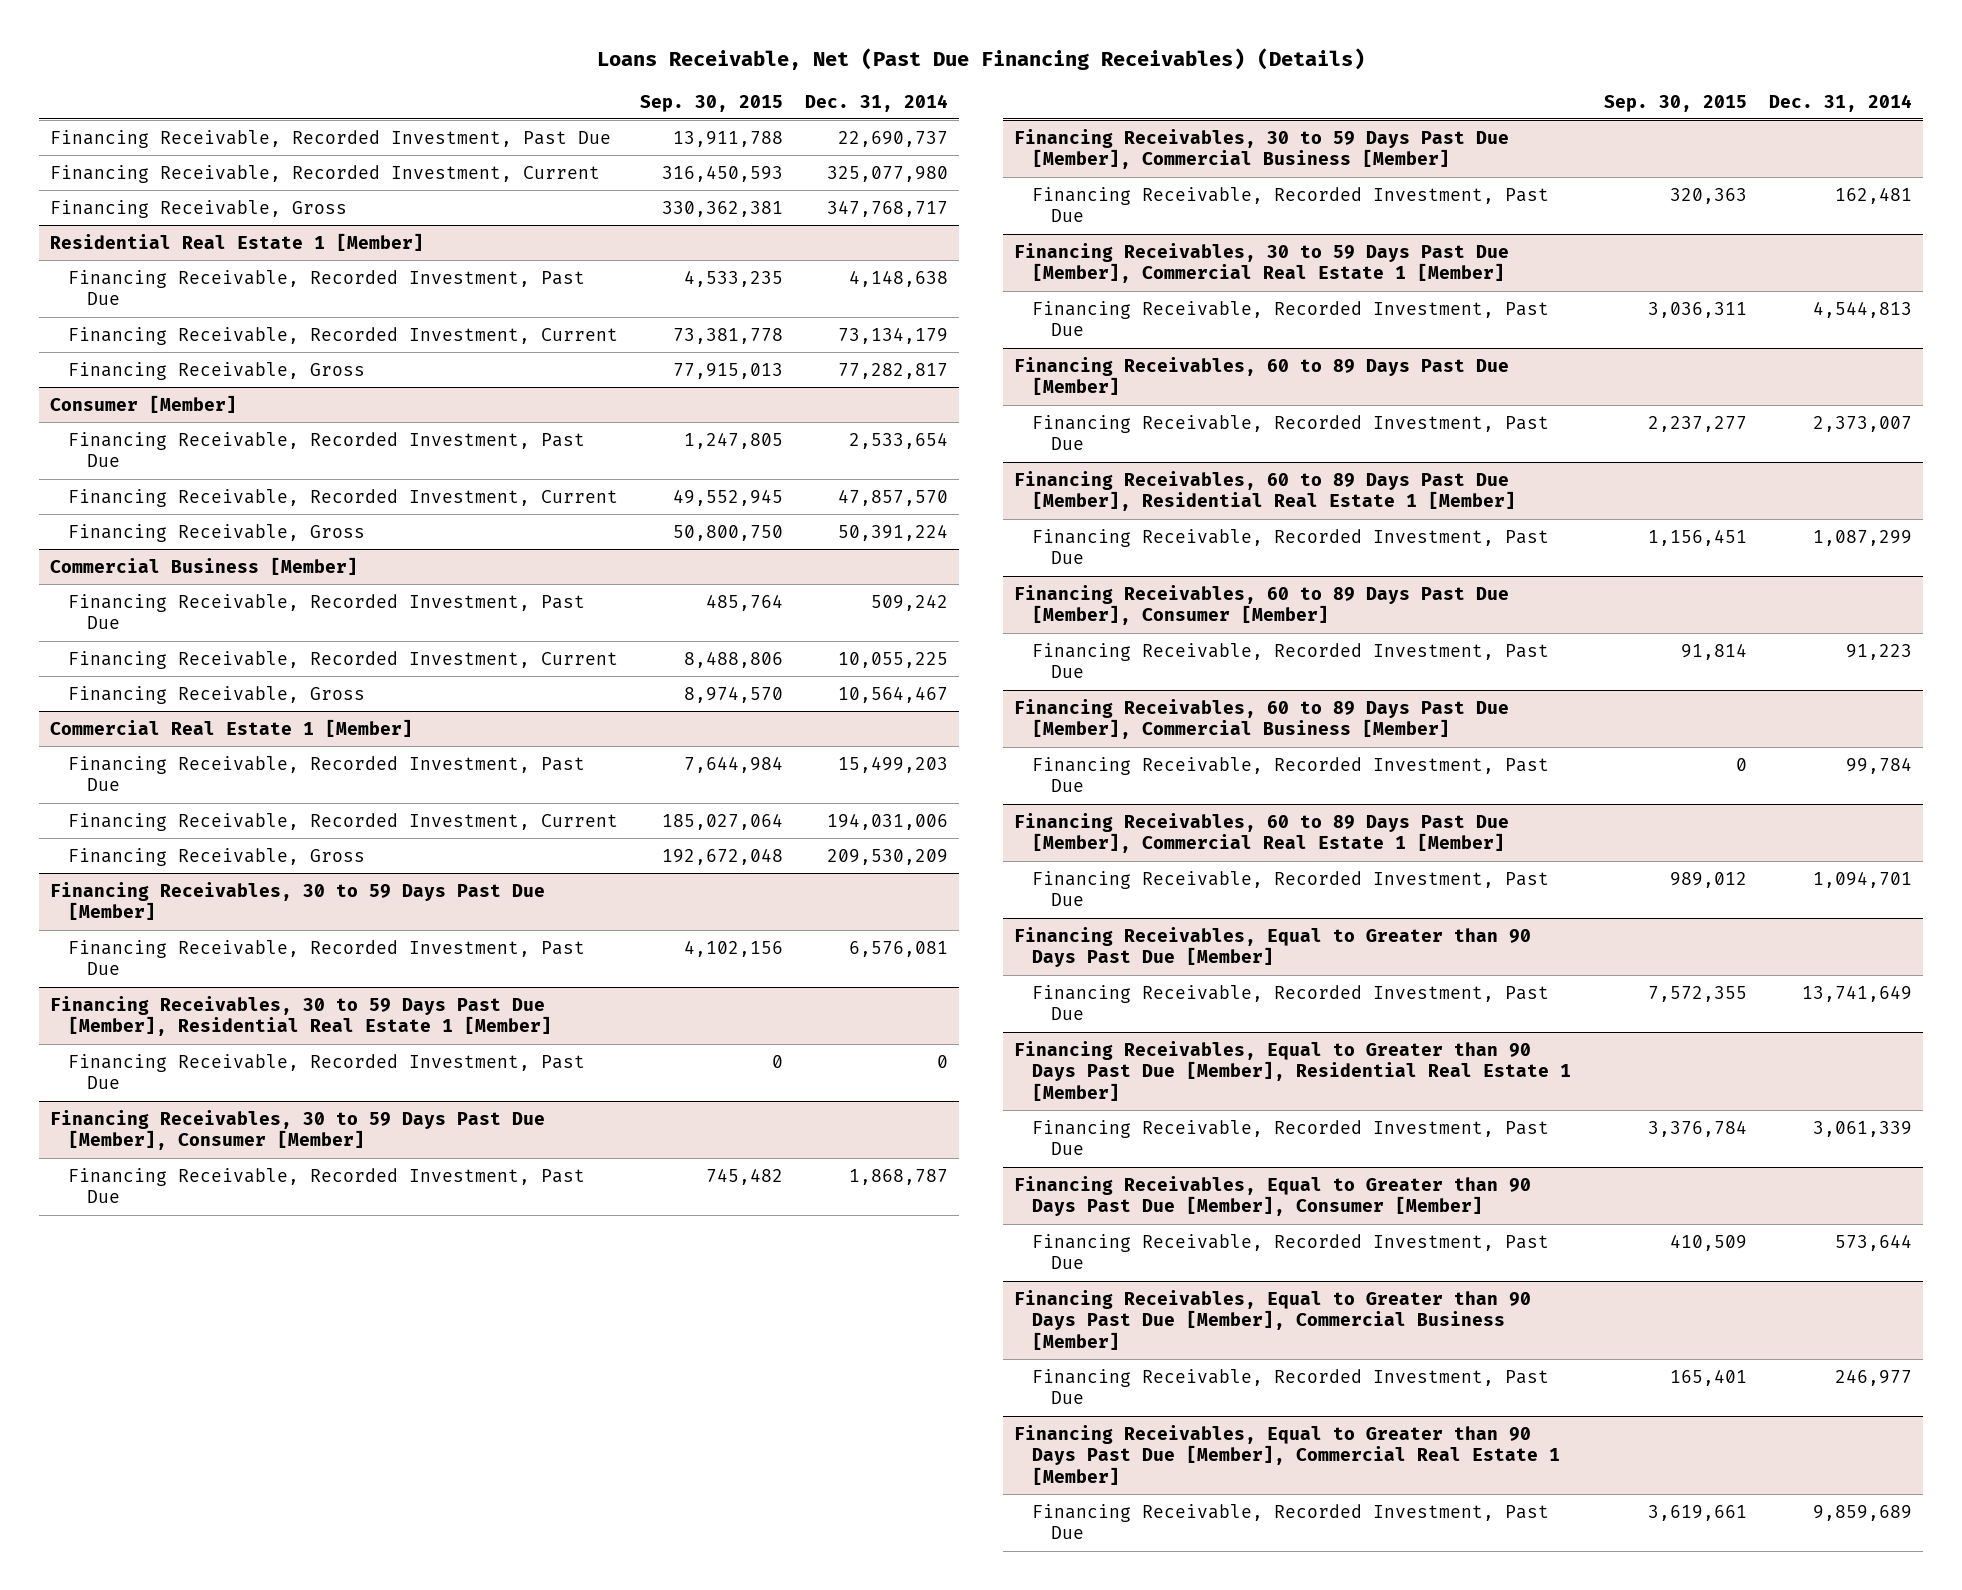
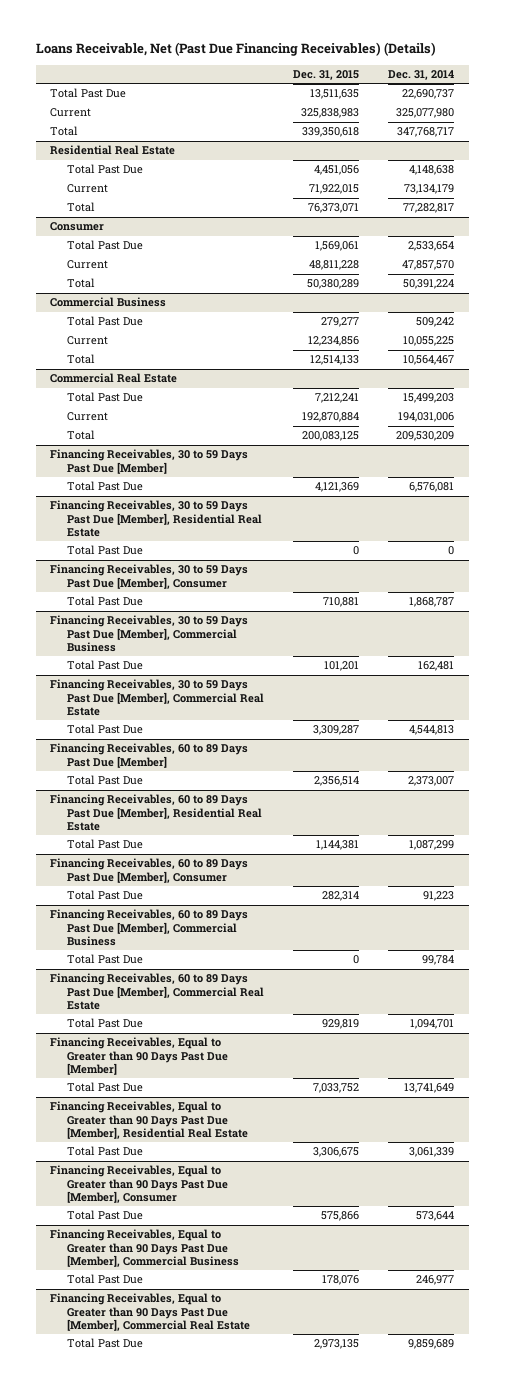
- | Sep. 30, 2015 | Dec. 31, 2014
+ | Dec. 31, 2015 | Dec. 31, 2014
- Financing Receivable, Recorded Investment, Past Due | 13,911,788 | 22,690,737
- Financing Receivable, Recorded Investment, Current | 316,450,593 | 325,077,980
- Financing Receivable, Gross | 330,362,381 | 347,768,717
- Residential Real Estate 1 [Member]
- Financing Receivable, Recorded Investment, Past Due | 4,533,235 | 4,148,638
- Financing Receivable, Recorded Investment, Current | 73,381,778 | 73,134,179
- Financing Receivable, Gross | 77,915,013 | 77,282,817
- Consumer [Member]
- Financing Receivable, Recorded Investment, Past Due | 1,247,805 | 2,533,654
- Financing Receivable, Recorded Investment, Current | 49,552,945 | 47,857,570
- Financing Receivable, Gross | 50,800,750 | 50,391,224
- Commercial Business [Member]
- Financing Receivable, Recorded Investment, Past Due | 485,764 | 509,242
- Financing Receivable, Recorded Investment, Current | 8,488,806 | 10,055,225
- Financing Receivable, Gross | 8,974,570 | 10,564,467
- Commercial Real Estate 1 [Member]
- Financing Receivable, Recorded Investment, Past Due | 7,644,984 | 15,499,203
- Financing Receivable, Recorded Investment, Current | 185,027,064 | 194,031,006
- Financing Receivable, Gross | 192,672,048 | 209,530,209
+ Total Past Due | 13,511,635 | 22,690,737
+ Current | 325,838,983 | 325,077,980
+ Total | 339,350,618 | 347,768,717
+ Residential Real Estate
+ Total Past Due | 4,451,056 | 4,148,638
+ Current | 71,922,015 | 73,134,179
+ Total | 76,373,071 | 77,282,817
+ Consumer
+ Total Past Due | 1,569,061 | 2,533,654
+ Current | 48,811,228 | 47,857,570
+ Total | 50,380,289 | 50,391,224
+ Commercial Business
+ Total Past Due | 279,277 | 509,242
+ Current | 12,234,856 | 10,055,225
+ Total | 12,514,133 | 10,564,467
+ Commercial Real Estate
+ Total Past Due | 7,212,241 | 15,499,203
+ Current | 192,870,884 | 194,031,006
+ Total | 200,083,125 | 209,530,209
@ Financing Receivables, 30 to 59 Days Past Due [Member]
- Financing Receivable, Recorded Investment, Past Due | 4,102,156 | 6,576,081
- Financing Receivables, 30 to 59 Days Past Due [Member], Residential Real Estate 1 [Member]
- Financing Receivable, Recorded Investment, Past Due | 0 | 0
- Financing Receivables, 30 to 59 Days Past Due [Member], Consumer [Member]
- Financing Receivable, Recorded Investment, Past Due | 745,482 | 1,868,787
- Financing Receivables, 30 to 59 Days Past Due [Member], Commercial Business [Member]
- Financing Receivable, Recorded Investment, Past Due | 320,363 | 162,481
- Financing Receivables, 30 to 59 Days Past Due [Member], Commercial Real Estate 1 [Member]
- Financing Receivable, Recorded Investment, Past Due | 3,036,311 | 4,544,813
@ Financing Receivables, 30 to 59 Days Past Due [Member]
+ Total Past Due | 4,121,369 | 6,576,081
+ Financing Receivables, 30 to 59 Days Past Due [Member], Residential Real Estate
+ Total Past Due | 0 | 0
+ Financing Receivables, 30 to 59 Days Past Due [Member], Consumer
+ Total Past Due | 710,881 | 1,868,787
+ Financing Receivables, 30 to 59 Days Past Due [Member], Commercial Business
+ Total Past Due | 101,201 | 162,481
+ Financing Receivables, 30 to 59 Days Past Due [Member], Commercial Real Estate
+ Total Past Due | 3,309,287 | 4,544,813
@ Financing Receivables, 60 to 89 Days Past Due [Member]
- Financing Receivable, Recorded Investment, Past Due | 2,237,277 | 2,373,007
- Financing Receivables, 60 to 89 Days Past Due [Member], Residential Real Estate 1 [Member]
- Financing Receivable, Recorded Investment, Past Due | 1,156,451 | 1,087,299
- Financing Receivables, 60 to 89 Days Past Due [Member], Consumer [Member]
- Financing Receivable, Recorded Investment, Past Due | 91,814 | 91,223
- Financing Receivables, 60 to 89 Days Past Due [Member], Commercial Business [Member]
- Financing Receivable, Recorded Investment, Past Due | 0 | 99,784
- Financing Receivables, 60 to 89 Days Past Due [Member], Commercial Real Estate 1 [Member]
- Financing Receivable, Recorded Investment, Past Due | 989,012 | 1,094,701
@ Financing Receivables, 60 to 89 Days Past Due [Member]
+ Total Past Due | 2,356,514 | 2,373,007
+ Financing Receivables, 60 to 89 Days Past Due [Member], Residential Real Estate
+ Total Past Due | 1,144,381 | 1,087,299
+ Financing Receivables, 60 to 89 Days Past Due [Member], Consumer
+ Total Past Due | 282,314 | 91,223
+ Financing Receivables, 60 to 89 Days Past Due [Member], Commercial Business
+ Total Past Due | 0 | 99,784
+ Financing Receivables, 60 to 89 Days Past Due [Member], Commercial Real Estate
+ Total Past Due | 929,819 | 1,094,701
@ Financing Receivables, Equal to Greater than 90 Days Past Due [Member]
- Financing Receivable, Recorded Investment, Past Due | 7,572,355 | 13,741,649
- Financing Receivables, Equal to Greater than 90 Days Past Due [Member], Residential Real Estate 1 [Member]
- Financing Receivable, Recorded Investment, Past Due | 3,376,784 | 3,061,339
- Financing Receivables, Equal to Greater than 90 Days Past Due [Member], Consumer [Member]
- Financing Receivable, Recorded Investment, Past Due | 410,509 | 573,644
- Financing Receivables, Equal to Greater than 90 Days Past Due [Member], Commercial Business [Member]
- Financing Receivable, Recorded Investment, Past Due | 165,401 | 246,977
- Financing Receivables, Equal to Greater than 90 Days Past Due [Member], Commercial Real Estate 1 [Member]
- Financing Receivable, Recorded Investment, Past Due | 3,619,661 | 9,859,689
@ Financing Receivables, Equal to Greater than 90 Days Past Due [Member]
+ Total Past Due | 7,033,752 | 13,741,649
+ Financing Receivables, Equal to Greater than 90 Days Past Due [Member], Residential Real Estate
+ Total Past Due | 3,306,675 | 3,061,339
+ Financing Receivables, Equal to Greater than 90 Days Past Due [Member], Consumer
+ Total Past Due | 575,866 | 573,644
+ Financing Receivables, Equal to Greater than 90 Days Past Due [Member], Commercial Business
+ Total Past Due | 178,076 | 246,977
+ Financing Receivables, Equal to Greater than 90 Days Past Due [Member], Commercial Real Estate
+ Total Past Due | 2,973,135 | 9,859,689

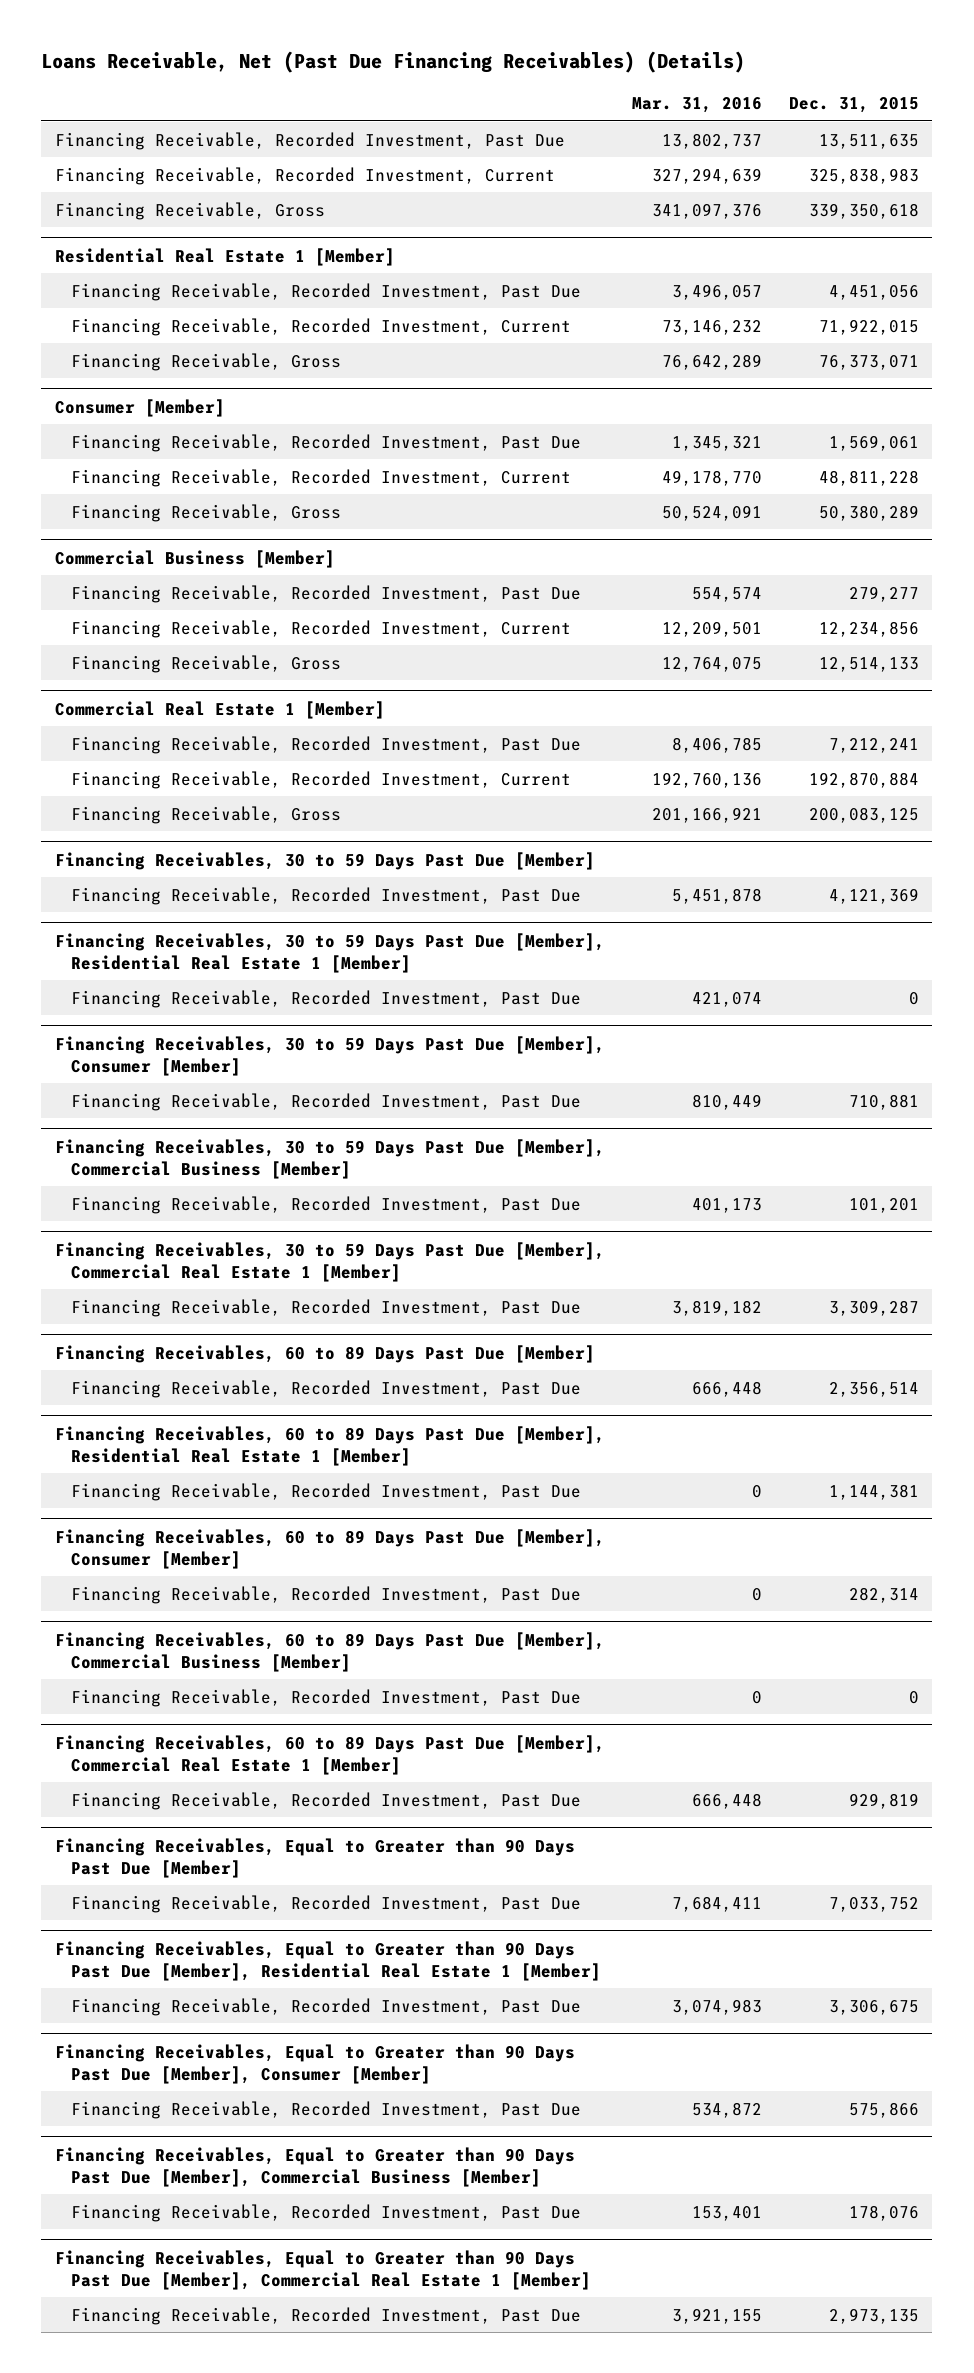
- | Dec. 31, 2015 | Dec. 31, 2014
+ | Mar. 31, 2016 | Dec. 31, 2015
- Total Past Due | 13,511,635 | 22,690,737
- Current | 325,838,983 | 325,077,980
- Total | 339,350,618 | 347,768,717
- Residential Real Estate
- Total Past Due | 4,451,056 | 4,148,638
- Current | 71,922,015 | 73,134,179
- Total | 76,373,071 | 77,282,817
- Consumer
- Total Past Due | 1,569,061 | 2,533,654
- Current | 48,811,228 | 47,857,570
- Total | 50,380,289 | 50,391,224
- Commercial Business
- Total Past Due | 279,277 | 509,242
- Current | 12,234,856 | 10,055,225
- Total | 12,514,133 | 10,564,467
- Commercial Real Estate
- Total Past Due | 7,212,241 | 15,499,203
- Current | 192,870,884 | 194,031,006
- Total | 200,083,125 | 209,530,209
+ Financing Receivable, Recorded Investment, Past Due | 13,802,737 | 13,511,635
+ Financing Receivable, Recorded Investment, Current | 327,294,639 | 325,838,983
+ Financing Receivable, Gross | 341,097,376 | 339,350,618
+ Residential Real Estate 1 [Member]
+ Financing Receivable, Recorded Investment, Past Due | 3,496,057 | 4,451,056
+ Financing Receivable, Recorded Investment, Current | 73,146,232 | 71,922,015
+ Financing Receivable, Gross | 76,642,289 | 76,373,071
+ Consumer [Member]
+ Financing Receivable, Recorded Investment, Past Due | 1,345,321 | 1,569,061
+ Financing Receivable, Recorded Investment, Current | 49,178,770 | 48,811,228
+ Financing Receivable, Gross | 50,524,091 | 50,380,289
+ Commercial Business [Member]
+ Financing Receivable, Recorded Investment, Past Due | 554,574 | 279,277
+ Financing Receivable, Recorded Investment, Current | 12,209,501 | 12,234,856
+ Financing Receivable, Gross | 12,764,075 | 12,514,133
+ Commercial Real Estate 1 [Member]
+ Financing Receivable, Recorded Investment, Past Due | 8,406,785 | 7,212,241
+ Financing Receivable, Recorded Investment, Current | 192,760,136 | 192,870,884
+ Financing Receivable, Gross | 201,166,921 | 200,083,125
@ Financing Receivables, 30 to 59 Days Past Due [Member]
- Total Past Due | 4,121,369 | 6,576,081
- Financing Receivables, 30 to 59 Days Past Due [Member], Residential Real Estate
- Total Past Due | 0 | 0
- Financing Receivables, 30 to 59 Days Past Due [Member], Consumer
- Total Past Due | 710,881 | 1,868,787
- Financing Receivables, 30 to 59 Days Past Due [Member], Commercial Business
- Total Past Due | 101,201 | 162,481
- Financing Receivables, 30 to 59 Days Past Due [Member], Commercial Real Estate
- Total Past Due | 3,309,287 | 4,544,813
@ Financing Receivables, 30 to 59 Days Past Due [Member]
+ Financing Receivable, Recorded Investment, Past Due | 5,451,878 | 4,121,369
+ Financing Receivables, 30 to 59 Days Past Due [Member], Residential Real Estate 1 [Member]
+ Financing Receivable, Recorded Investment, Past Due | 421,074 | 0
+ Financing Receivables, 30 to 59 Days Past Due [Member], Consumer [Member]
+ Financing Receivable, Recorded Investment, Past Due | 810,449 | 710,881
+ Financing Receivables, 30 to 59 Days Past Due [Member], Commercial Business [Member]
+ Financing Receivable, Recorded Investment, Past Due | 401,173 | 101,201
+ Financing Receivables, 30 to 59 Days Past Due [Member], Commercial Real Estate 1 [Member]
+ Financing Receivable, Recorded Investment, Past Due | 3,819,182 | 3,309,287
@ Financing Receivables, 60 to 89 Days Past Due [Member]
- Total Past Due | 2,356,514 | 2,373,007
- Financing Receivables, 60 to 89 Days Past Due [Member], Residential Real Estate
- Total Past Due | 1,144,381 | 1,087,299
- Financing Receivables, 60 to 89 Days Past Due [Member], Consumer
- Total Past Due | 282,314 | 91,223
- Financing Receivables, 60 to 89 Days Past Due [Member], Commercial Business
- Total Past Due | 0 | 99,784
- Financing Receivables, 60 to 89 Days Past Due [Member], Commercial Real Estate
- Total Past Due | 929,819 | 1,094,701
@ Financing Receivables, 60 to 89 Days Past Due [Member]
+ Financing Receivable, Recorded Investment, Past Due | 666,448 | 2,356,514
+ Financing Receivables, 60 to 89 Days Past Due [Member], Residential Real Estate 1 [Member]
+ Financing Receivable, Recorded Investment, Past Due | 0 | 1,144,381
+ Financing Receivables, 60 to 89 Days Past Due [Member], Consumer [Member]
+ Financing Receivable, Recorded Investment, Past Due | 0 | 282,314
+ Financing Receivables, 60 to 89 Days Past Due [Member], Commercial Business [Member]
+ Financing Receivable, Recorded Investment, Past Due | 0 | 0
+ Financing Receivables, 60 to 89 Days Past Due [Member], Commercial Real Estate 1 [Member]
+ Financing Receivable, Recorded Investment, Past Due | 666,448 | 929,819
@ Financing Receivables, Equal to Greater than 90 Days Past Due [Member]
- Total Past Due | 7,033,752 | 13,741,649
- Financing Receivables, Equal to Greater than 90 Days Past Due [Member], Residential Real Estate
- Total Past Due | 3,306,675 | 3,061,339
- Financing Receivables, Equal to Greater than 90 Days Past Due [Member], Consumer
- Total Past Due | 575,866 | 573,644
- Financing Receivables, Equal to Greater than 90 Days Past Due [Member], Commercial Business
- Total Past Due | 178,076 | 246,977
- Financing Receivables, Equal to Greater than 90 Days Past Due [Member], Commercial Real Estate
- Total Past Due | 2,973,135 | 9,859,689
@ Financing Receivables, Equal to Greater than 90 Days Past Due [Member]
+ Financing Receivable, Recorded Investment, Past Due | 7,684,411 | 7,033,752
+ Financing Receivables, Equal to Greater than 90 Days Past Due [Member], Residential Real Estate 1 [Member]
+ Financing Receivable, Recorded Investment, Past Due | 3,074,983 | 3,306,675
+ Financing Receivables, Equal to Greater than 90 Days Past Due [Member], Consumer [Member]
+ Financing Receivable, Recorded Investment, Past Due | 534,872 | 575,866
+ Financing Receivables, Equal to Greater than 90 Days Past Due [Member], Commercial Business [Member]
+ Financing Receivable, Recorded Investment, Past Due | 153,401 | 178,076
+ Financing Receivables, Equal to Greater than 90 Days Past Due [Member], Commercial Real Estate 1 [Member]
+ Financing Receivable, Recorded Investment, Past Due | 3,921,155 | 2,973,135

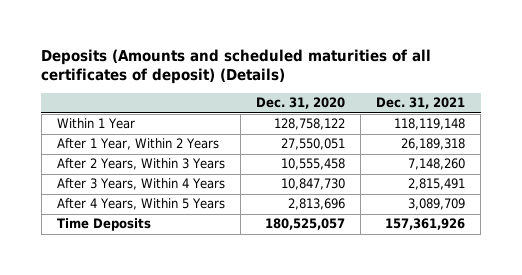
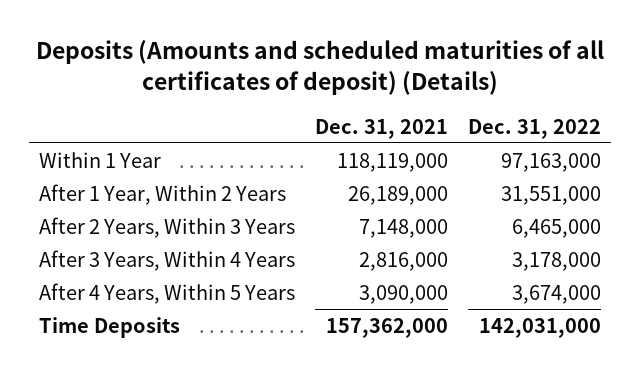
- | Dec. 31, 2020 | Dec. 31, 2021
+ | Dec. 31, 2021 | Dec. 31, 2022
- Within 1 Year | 128,758,122 | 118,119,148
- After 1 Year, Within 2 Years | 27,550,051 | 26,189,318
- After 2 Years, Within 3 Years | 10,555,458 | 7,148,260
- After 3 Years, Within 4 Years | 10,847,730 | 2,815,491
- After 4 Years, Within 5 Years | 2,813,696 | 3,089,709
- Time Deposits | 180,525,057 | 157,361,926
+ Within 1 Year | 118,119,000 | 97,163,000
+ After 1 Year, Within 2 Years | 26,189,000 | 31,551,000
+ After 2 Years, Within 3 Years | 7,148,000 | 6,465,000
+ After 3 Years, Within 4 Years | 2,816,000 | 3,178,000
+ After 4 Years, Within 5 Years | 3,090,000 | 3,674,000
+ Time Deposits | 157,362,000 | 142,031,000

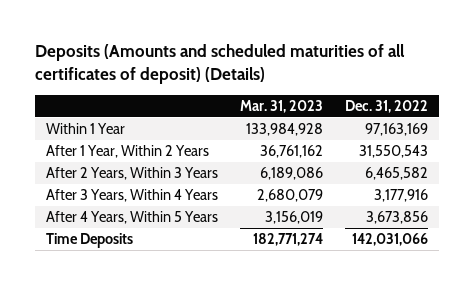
- | Dec. 31, 2021 | Dec. 31, 2022
+ | Mar. 31, 2023 | Dec. 31, 2022
- Within 1 Year | 118,119,000 | 97,163,000
- After 1 Year, Within 2 Years | 26,189,000 | 31,551,000
- After 2 Years, Within 3 Years | 7,148,000 | 6,465,000
- After 3 Years, Within 4 Years | 2,816,000 | 3,178,000
- After 4 Years, Within 5 Years | 3,090,000 | 3,674,000
- Time Deposits | 157,362,000 | 142,031,000
+ Within 1 Year | 133,984,928 | 97,163,169
+ After 1 Year, Within 2 Years | 36,761,162 | 31,550,543
+ After 2 Years, Within 3 Years | 6,189,086 | 6,465,582
+ After 3 Years, Within 4 Years | 2,680,079 | 3,177,916
+ After 4 Years, Within 5 Years | 3,156,019 | 3,673,856
+ Time Deposits | 182,771,274 | 142,031,066

